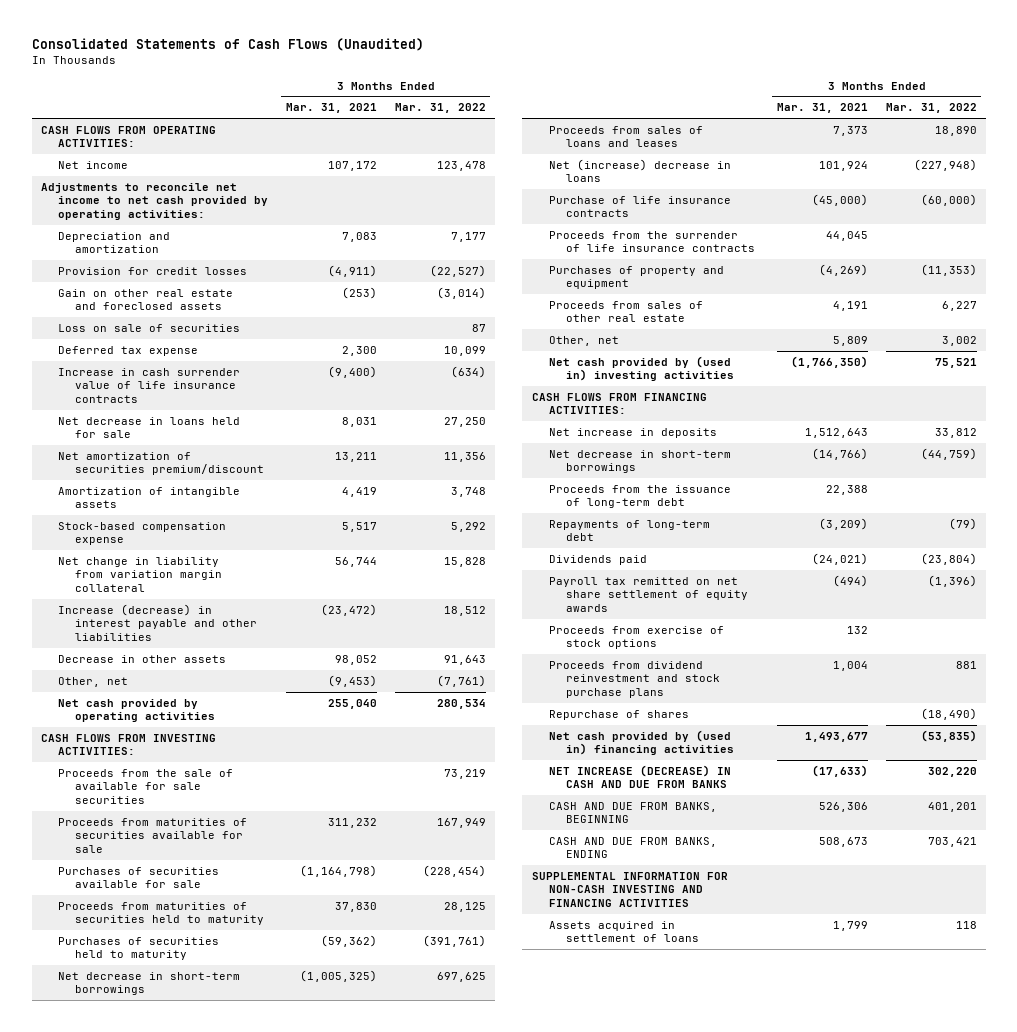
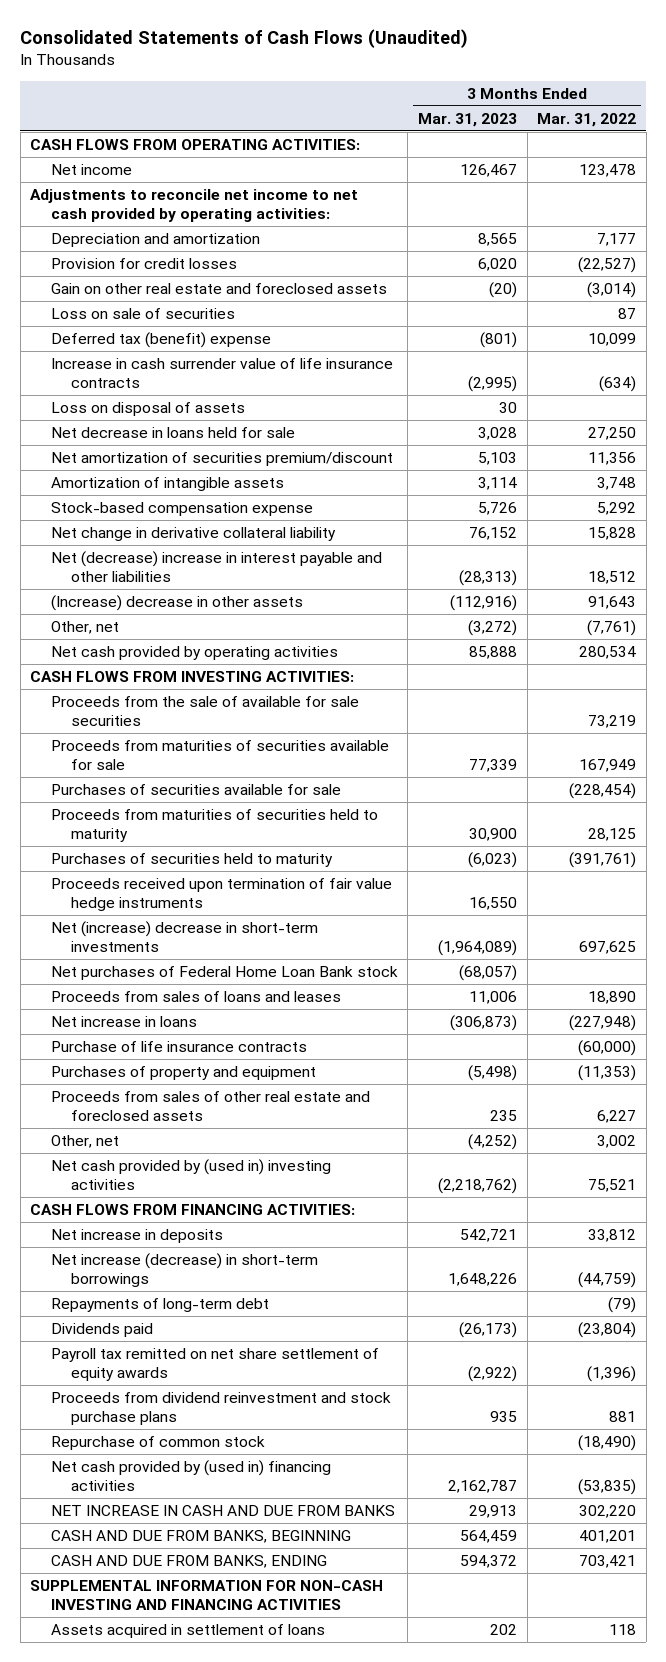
- | 3 Months Ended Mar. 31, 2021 | 3 Months Ended Mar. 31, 2022
+ | 3 Months Ended Mar. 31, 2023 | 3 Months Ended Mar. 31, 2022
- Deferred tax expense | 2,300 | 10,099
+ Deferred tax (benefit) expense | (801) | 10,099
+ Loss on disposal of assets | 30 |
- Net change in liability from variation margin collateral | 56,744 | 15,828
- Increase (decrease) in interest payable and other liabilities | (23,472) | 18,512
- Decrease in other assets | 98,052 | 91,643
+ Net change in derivative collateral liability | 76,152 | 15,828
+ Net (decrease) increase in interest payable and other liabilities | (28,313) | 18,512
+ (Increase) decrease in other assets | (112,916) | 91,643
- Net decrease in short-term borrowings | (1,005,325) | 697,625
+ Proceeds received upon termination of fair value hedge instruments | 16,550 |
+ Net (increase) decrease in short-term investments | (1,964,089) | 697,625
+ Net purchases of Federal Home Loan Bank stock | (68,057) |
- Net (increase) decrease in loans | 101,924 | (227,948)
+ Net increase in loans | (306,873) | (227,948)
- Proceeds from the surrender of life insurance contracts | 44,045 |
- Proceeds from sales of other real estate | 4,191 | 6,227
+ Proceeds from sales of other real estate and foreclosed assets | 235 | 6,227
- Net decrease in short-term borrowings | (14,766) | (44,759)
- Proceeds from the issuance of long-term debt | 22,388 |
+ Net increase (decrease) in short-term borrowings | 1,648,226 | (44,759)
- Proceeds from exercise of stock options | 132 |
- Repurchase of shares | | (18,490)
+ Repurchase of common stock | | (18,490)
- NET INCREASE (DECREASE) IN CASH AND DUE FROM BANKS | (17,633) | 302,220
+ NET INCREASE IN CASH AND DUE FROM BANKS | 29,913 | 302,220

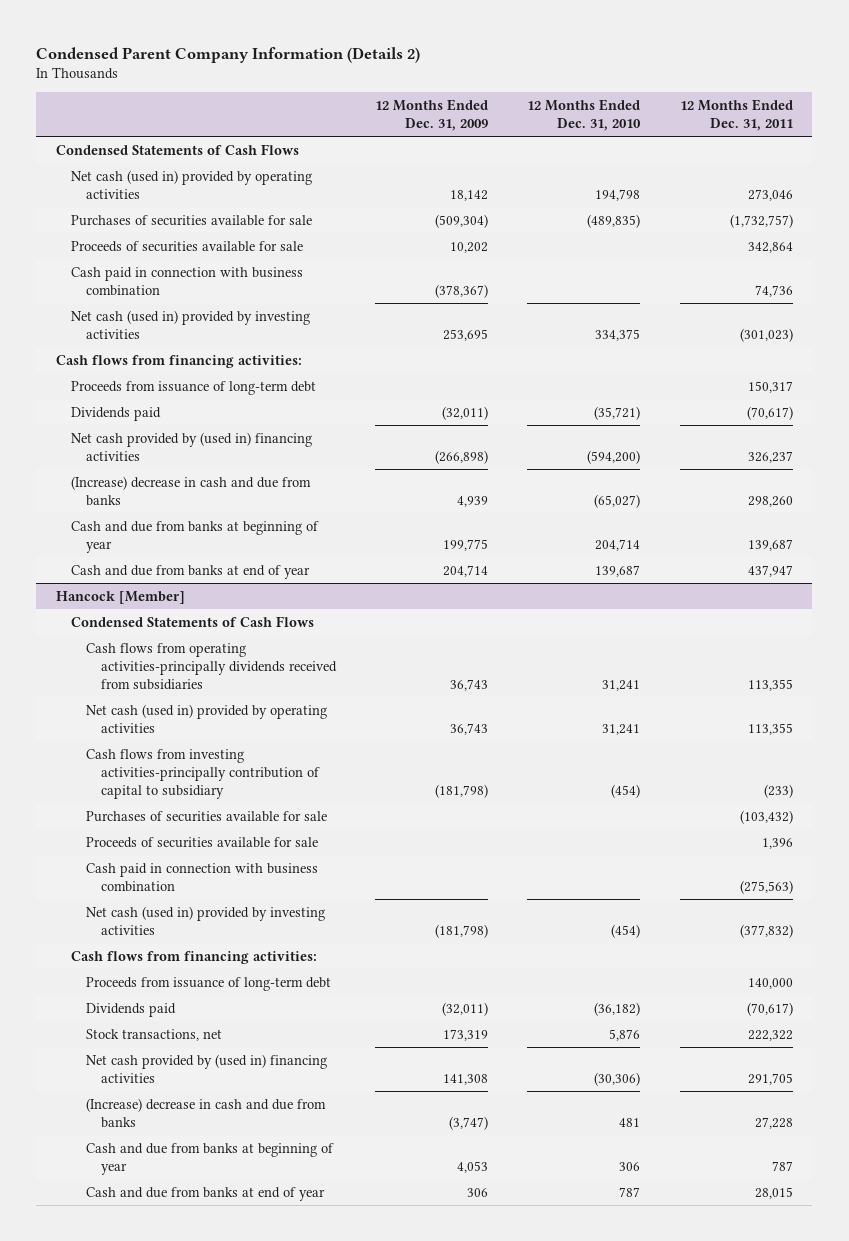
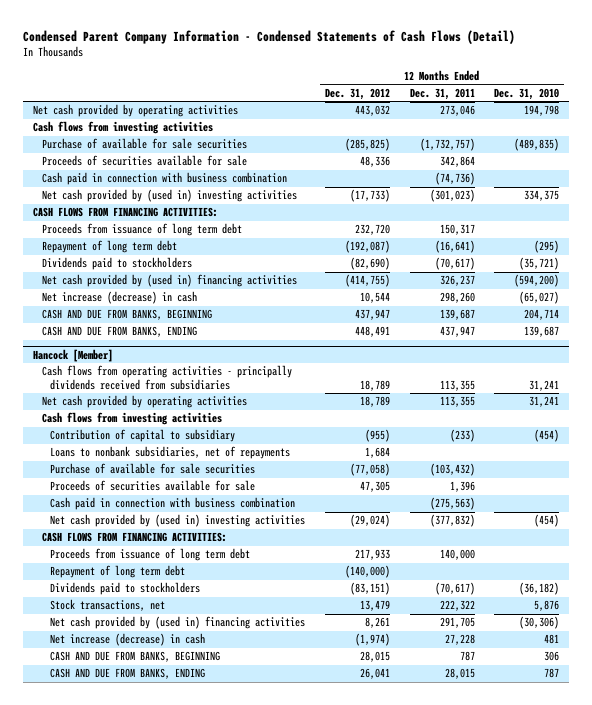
- Condensed Parent Company Information (Details 2)
+ Condensed Parent Company Information - Condensed Statements of Cash Flows (Detail)
- | 12 Months Ended Dec. 31, 2009 | 12 Months Ended Dec. 31, 2010 | 12 Months Ended Dec. 31, 2011
+ | 12 Months Ended Dec. 31, 2012 | 12 Months Ended Dec. 31, 2011 | 12 Months Ended Dec. 31, 2010
- Condensed Statements of Cash Flows
- Net cash (used in) provided by operating activities | 18,142 | 194,798 | 273,046
- Purchases of securities available for sale | (509,304) | (489,835) | (1,732,757)
+ Net cash provided by operating activities | 443,032 | 273,046 | 194,798
+ Cash flows from investing activities
+ Purchase of available for sale securities | (285,825) | (1,732,757) | (489,835)
- Cash paid in connection with business combination | (378,367) | | 74,736
- Net cash (used in) provided by investing activities | 253,695 | 334,375 | (301,023)
- Cash flows from financing activities:
- Proceeds from issuance of long-term debt | | | 150,317
- Dividends paid | (32,011) | (35,721) | (70,617)
+ Cash paid in connection with business combination | | (74,736) |
+ Net cash provided by (used in) investing activities | (17,733) | (301,023) | 334,375
+ CASH FLOWS FROM FINANCING ACTIVITIES:
+ Proceeds from issuance of long term debt | 232,720 | 150,317 |
+ Repayment of long term debt | (192,087) | (16,641) | (295)
+ Dividends paid to stockholders | (82,690) | (70,617) | (35,721)
- (Increase) decrease in cash and due from banks | 4,939 | (65,027) | 298,260
- Cash and due from banks at beginning of year | 199,775 | 204,714 | 139,687
- Cash and due from banks at end of year | 204,714 | 139,687 | 437,947
+ Net increase (decrease) in cash | 10,544 | 298,260 | (65,027)
+ CASH AND DUE FROM BANKS, BEGINNING | 437,947 | 139,687 | 204,714
+ CASH AND DUE FROM BANKS, ENDING | 448,491 | 437,947 | 139,687
@ Hancock [Member]
- Condensed Statements of Cash Flows
- Cash flows from operating activities-principally dividends received from subsidiaries | 36,743 | 31,241 | 113,355
- Net cash (used in) provided by operating activities | 36,743 | 31,241 | 113,355
- Cash flows from investing activities-principally contribution of capital to subsidiary | (181,798) | (454) | (233)
- Purchases of securities available for sale | | | (103,432)
+ Cash flows from operating activities - principally dividends received from subsidiaries | 18,789 | 113,355 | 31,241
+ Net cash provided by operating activities | 18,789 | 113,355 | 31,241
+ Cash flows from investing activities
+ Contribution of capital to subsidiary | (955) | (233) | (454)
+ Loans to nonbank subsidiaries, net of repayments | 1,684 | |
+ Purchase of available for sale securities | (77,058) | (103,432) |
- Net cash (used in) provided by investing activities | (181,798) | (454) | (377,832)
- Cash flows from financing activities:
- Proceeds from issuance of long-term debt | | | 140,000
- Dividends paid | (32,011) | (36,182) | (70,617)
+ Net cash provided by (used in) investing activities | (29,024) | (377,832) | (454)
+ CASH FLOWS FROM FINANCING ACTIVITIES:
+ Proceeds from issuance of long term debt | 217,933 | 140,000 |
+ Repayment of long term debt | (140,000) | |
+ Dividends paid to stockholders | (83,151) | (70,617) | (36,182)
- (Increase) decrease in cash and due from banks | (3,747) | 481 | 27,228
- Cash and due from banks at beginning of year | 4,053 | 306 | 787
- Cash and due from banks at end of year | 306 | 787 | 28,015
+ Net increase (decrease) in cash | (1,974) | 27,228 | 481
+ CASH AND DUE FROM BANKS, BEGINNING | 28,015 | 787 | 306
+ CASH AND DUE FROM BANKS, ENDING | 26,041 | 28,015 | 787

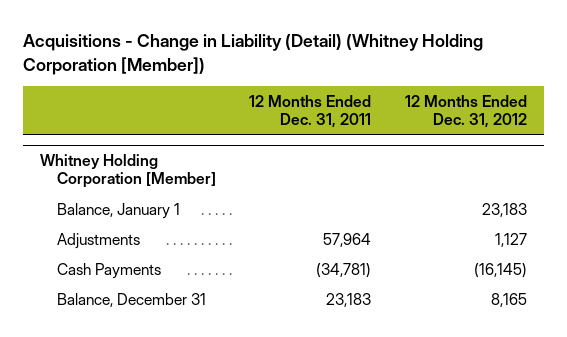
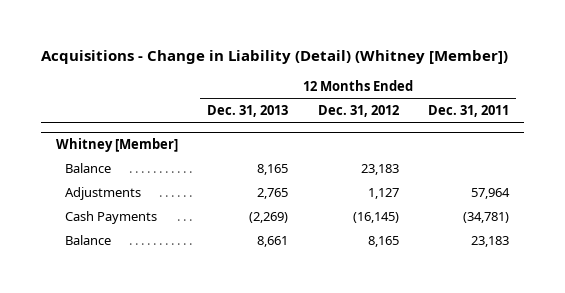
- Acquisitions - Change in Liability (Detail) (Whitney Holding Corporation [Member])
+ Acquisitions - Change in Liability (Detail) (Whitney [Member])
- | 12 Months Ended Dec. 31, 2011 | 12 Months Ended Dec. 31, 2012
+ | 12 Months Ended Dec. 31, 2013 | 12 Months Ended Dec. 31, 2012 | 12 Months Ended Dec. 31, 2011
- Whitney Holding Corporation [Member]
- Balance, January 1 | | 23,183
+ Whitney [Member]
+ Balance | 8,165 | 23,183 |
- Balance, December 31 | 23,183 | 8,165
+ Balance | 8,661 | 8,165 | 23,183

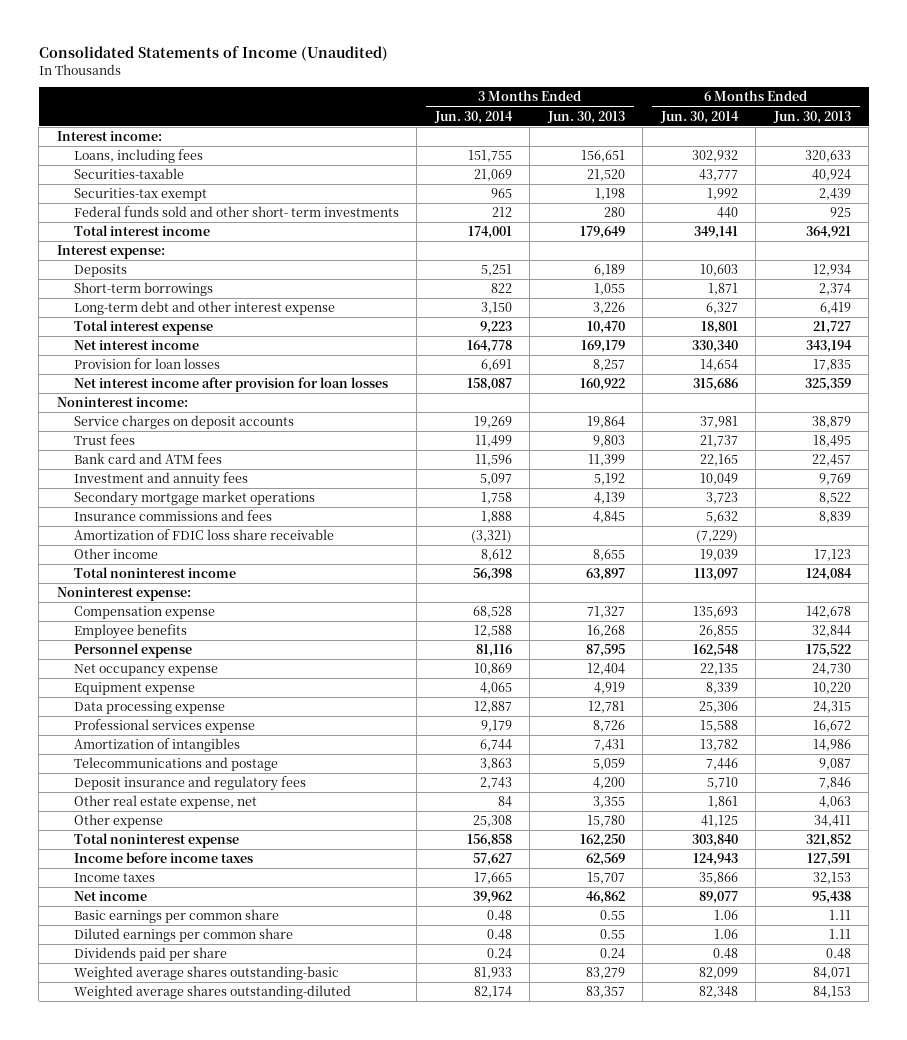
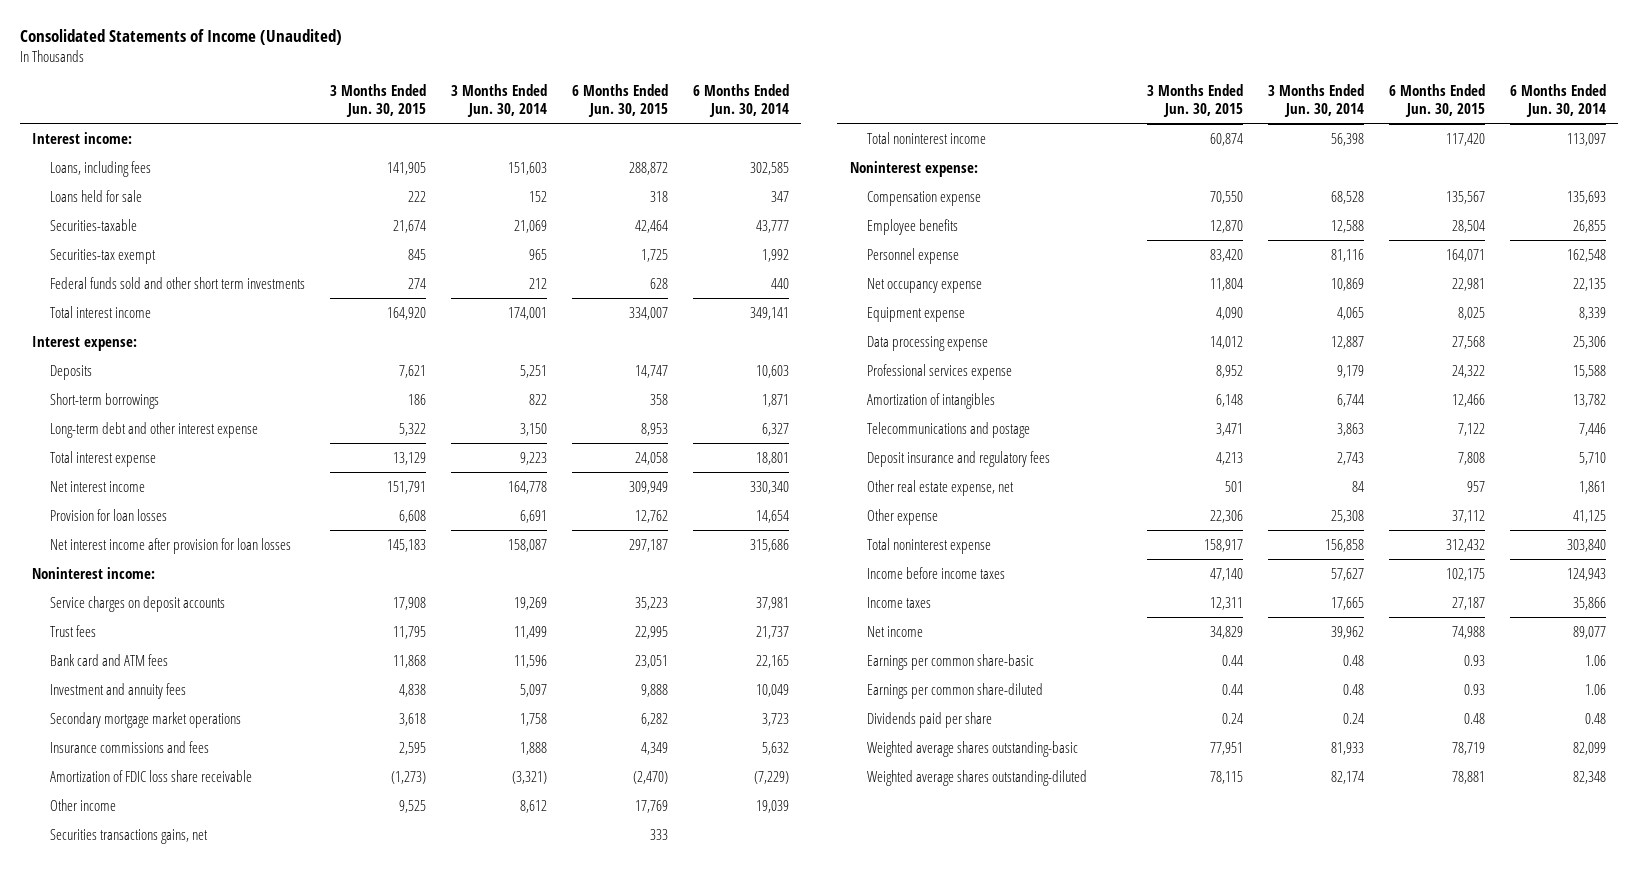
- | 3 Months Ended Jun. 30, 2014 | 3 Months Ended Jun. 30, 2013 | 6 Months Ended Jun. 30, 2014 | 6 Months Ended Jun. 30, 2013
+ | 3 Months Ended Jun. 30, 2015 | 3 Months Ended Jun. 30, 2014 | 6 Months Ended Jun. 30, 2015 | 6 Months Ended Jun. 30, 2014
- Loans, including fees | 151,755 | 156,651 | 302,932 | 320,633
+ Loans, including fees | 141,905 | 151,603 | 288,872 | 302,585
+ Loans held for sale | 222 | 152 | 318 | 347
- Federal funds sold and other short- term investments | 212 | 280 | 440 | 925
+ Federal funds sold and other short term investments | 274 | 212 | 628 | 440
+ Securities transactions gains, net | | | 333 |
- Basic earnings per common share | 0.48 | 0.55 | 1.06 | 1.11
- Diluted earnings per common share | 0.48 | 0.55 | 1.06 | 1.11
+ Earnings per common share-basic | 0.44 | 0.48 | 0.93 | 1.06
+ Earnings per common share-diluted | 0.44 | 0.48 | 0.93 | 1.06

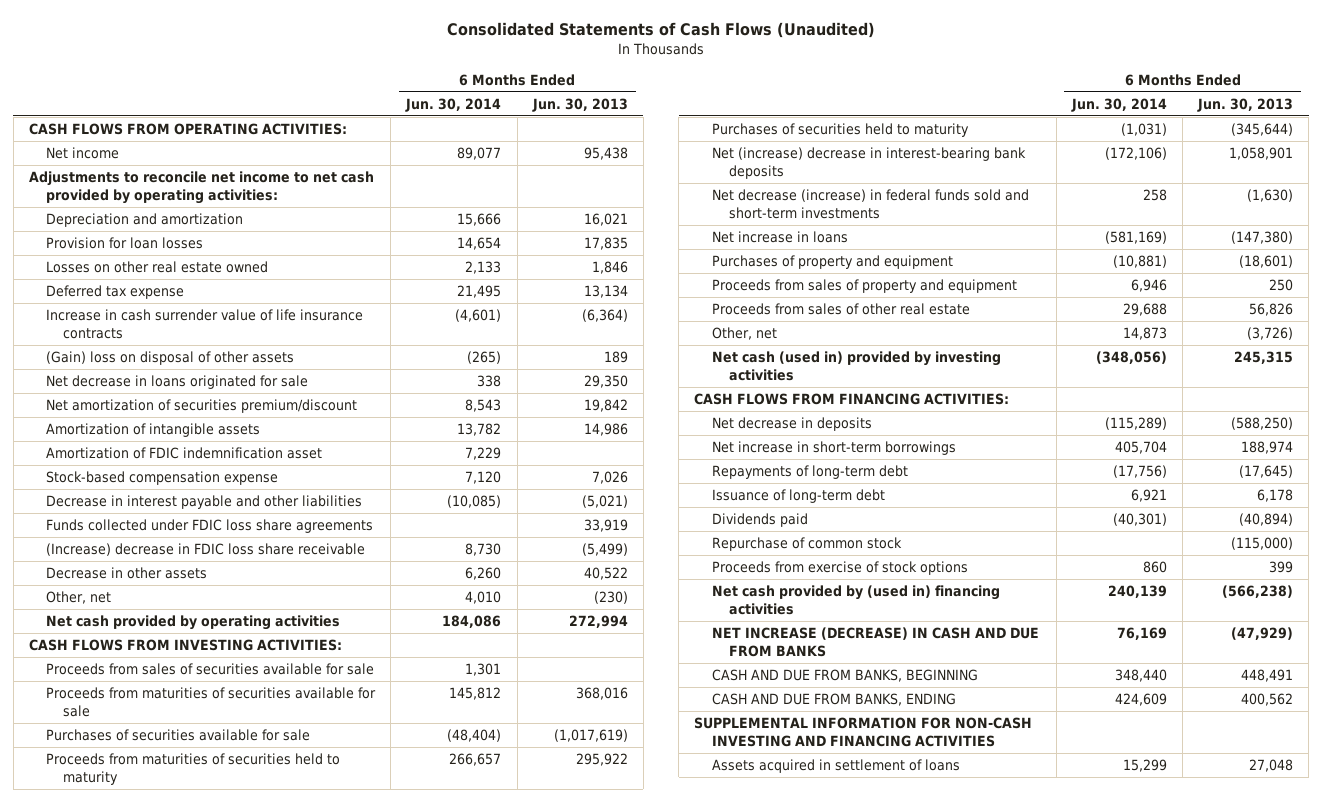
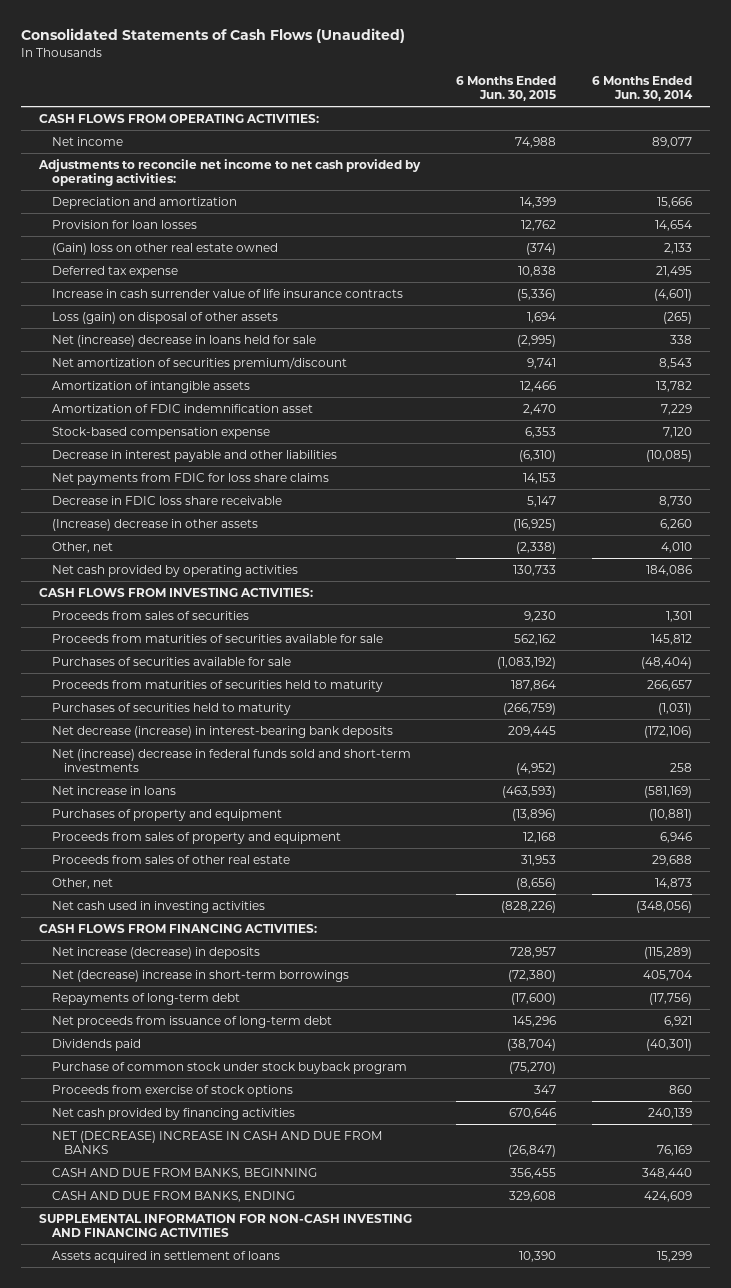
- | 6 Months Ended Jun. 30, 2014 | 6 Months Ended Jun. 30, 2013
+ | 6 Months Ended Jun. 30, 2015 | 6 Months Ended Jun. 30, 2014
- Losses on other real estate owned | 2,133 | 1,846
+ (Gain) loss on other real estate owned | (374) | 2,133
- (Gain) loss on disposal of other assets | (265) | 189
- Net decrease in loans originated for sale | 338 | 29,350
+ Loss (gain) on disposal of other assets | 1,694 | (265)
+ Net (increase) decrease in loans held for sale | (2,995) | 338
- Funds collected under FDIC loss share agreements | | 33,919
- (Increase) decrease in FDIC loss share receivable | 8,730 | (5,499)
- Decrease in other assets | 6,260 | 40,522
+ Net payments from FDIC for loss share claims | 14,153 |
+ Decrease in FDIC loss share receivable | 5,147 | 8,730
+ (Increase) decrease in other assets | (16,925) | 6,260
- Proceeds from sales of securities available for sale | 1,301 |
+ Proceeds from sales of securities | 9,230 | 1,301
- Net (increase) decrease in interest-bearing bank deposits | (172,106) | 1,058,901
- Net decrease (increase) in federal funds sold and short-term investments | 258 | (1,630)
+ Net decrease (increase) in interest-bearing bank deposits | 209,445 | (172,106)
+ Net (increase) decrease in federal funds sold and short-term investments | (4,952) | 258
- Net cash (used in) provided by investing activities | (348,056) | 245,315
+ Net cash used in investing activities | (828,226) | (348,056)
- Net decrease in deposits | (115,289) | (588,250)
- Net increase in short-term borrowings | 405,704 | 188,974
+ Net increase (decrease) in deposits | 728,957 | (115,289)
+ Net (decrease) increase in short-term borrowings | (72,380) | 405,704
- Issuance of long-term debt | 6,921 | 6,178
+ Net proceeds from issuance of long-term debt | 145,296 | 6,921
- Repurchase of common stock | | (115,000)
+ Purchase of common stock under stock buyback program | (75,270) |
- Net cash provided by (used in) financing activities | 240,139 | (566,238)
- NET INCREASE (DECREASE) IN CASH AND DUE FROM BANKS | 76,169 | (47,929)
+ Net cash provided by financing activities | 670,646 | 240,139
+ NET (DECREASE) INCREASE IN CASH AND DUE FROM BANKS | (26,847) | 76,169

